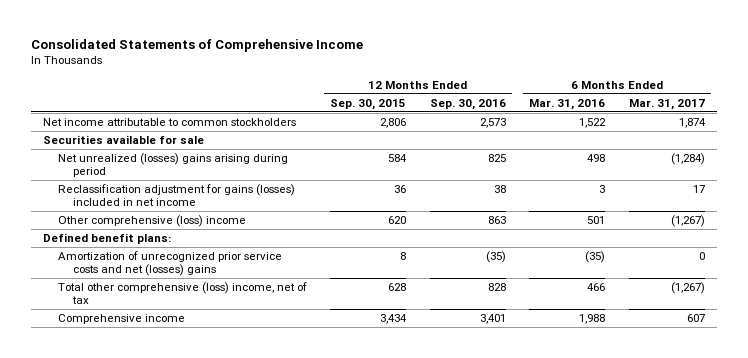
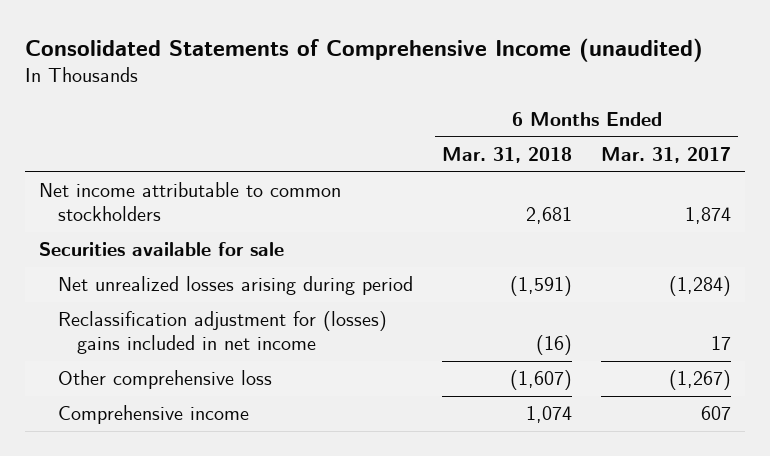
- Consolidated Statements of Comprehensive Income
+ Consolidated Statements of Comprehensive Income (unaudited)
- | 12 Months Ended Sep. 30, 2015 | 12 Months Ended Sep. 30, 2016 | 6 Months Ended Mar. 31, 2016 | 6 Months Ended Mar. 31, 2017
+ | 6 Months Ended Mar. 31, 2018 | 6 Months Ended Mar. 31, 2017
- Net unrealized (losses) gains arising during period | 584 | 825 | 498 | (1,284)
- Reclassification adjustment for gains (losses) included in net income | 36 | 38 | 3 | 17
- Other comprehensive (loss) income | 620 | 863 | 501 | (1,267)
- Defined benefit plans:
- Amortization of unrecognized prior service costs and net (losses) gains | 8 | (35) | (35) | 0
- Total other comprehensive (loss) income, net of tax | 628 | 828 | 466 | (1,267)
+ Net unrealized losses arising during period | (1,591) | (1,284)
+ Reclassification adjustment for (losses) gains included in net income | (16) | 17
+ Other comprehensive loss | (1,607) | (1,267)

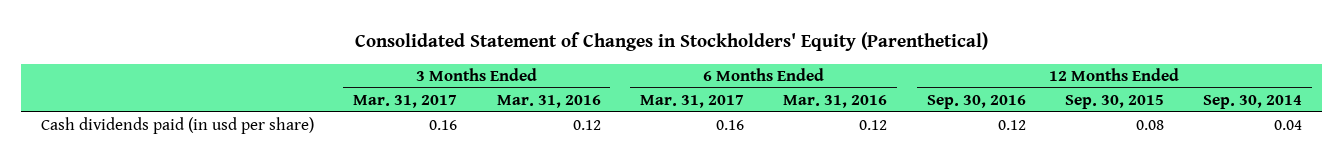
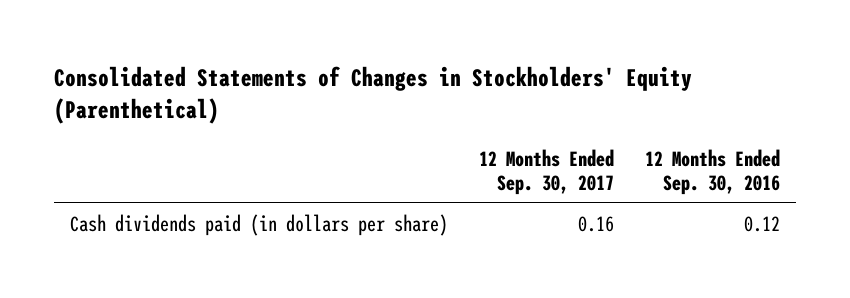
- Consolidated Statement of Changes in Stockholders' Equity (Parenthetical)
+ Consolidated Statements of Changes in Stockholders' Equity (Parenthetical)
- | 3 Months Ended Mar. 31, 2017 | 3 Months Ended Mar. 31, 2016 | 6 Months Ended Mar. 31, 2017 | 6 Months Ended Mar. 31, 2016 | 12 Months Ended Sep. 30, 2016 | 12 Months Ended Sep. 30, 2015 | 12 Months Ended Sep. 30, 2014
+ | 12 Months Ended Sep. 30, 2017 | 12 Months Ended Sep. 30, 2016
- Cash dividends paid (in usd per share) | 0.16 | 0.12 | 0.16 | 0.12 | 0.12 | 0.08 | 0.04
+ Cash dividends paid (in dollars per share) | 0.16 | 0.12

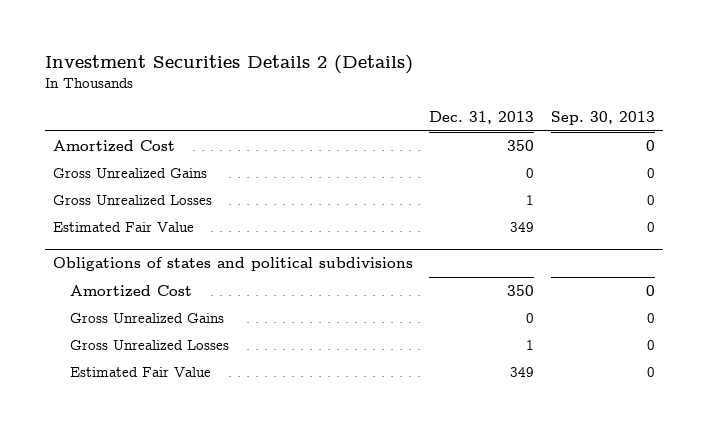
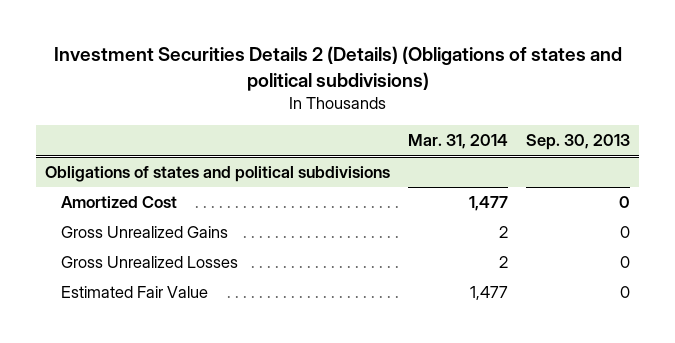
- Investment Securities Details 2 (Details)
+ Investment Securities Details 2 (Details) (Obligations of states and political subdivisions)
- | Dec. 31, 2013 | Sep. 30, 2013
+ | Mar. 31, 2014 | Sep. 30, 2013
- Amortized Cost | 350 | 0
- Gross Unrealized Gains | 0 | 0
- Gross Unrealized Losses | 1 | 0
- Estimated Fair Value | 349 | 0

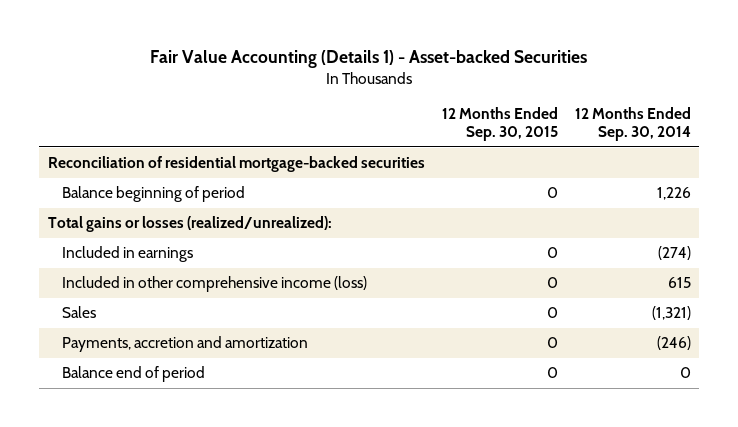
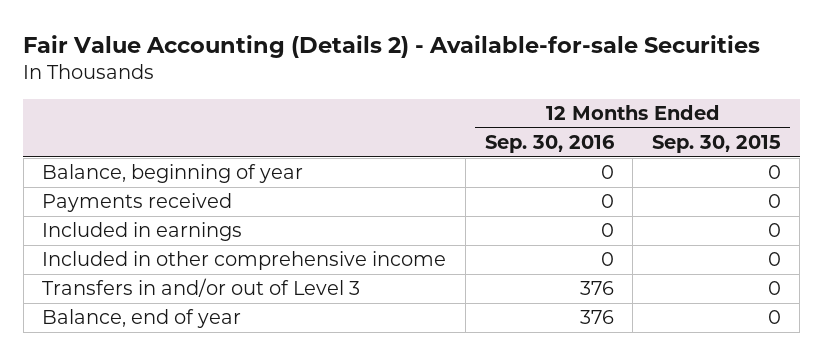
- Fair Value Accounting (Details 1) - Asset-backed Securities
+ Fair Value Accounting (Details 2) - Available-for-sale Securities
- | 12 Months Ended Sep. 30, 2015 | 12 Months Ended Sep. 30, 2014
+ | 12 Months Ended Sep. 30, 2016 | 12 Months Ended Sep. 30, 2015
- Reconciliation of residential mortgage-backed securities
- Balance beginning of period | 0 | 1,226
- Total gains or losses (realized/unrealized):
+ Balance, beginning of year | 0 | 0
+ Payments received | 0 | 0
- Included in other comprehensive income (loss) | 0 | 615
- Sales | 0 | (1,321)
- Payments, accretion and amortization | 0 | (246)
- Balance end of period | 0 | 0
+ Included in other comprehensive income | 0 | 0
+ Transfers in and/or out of Level 3 | 376 | 0
+ Balance, end of year | 376 | 0

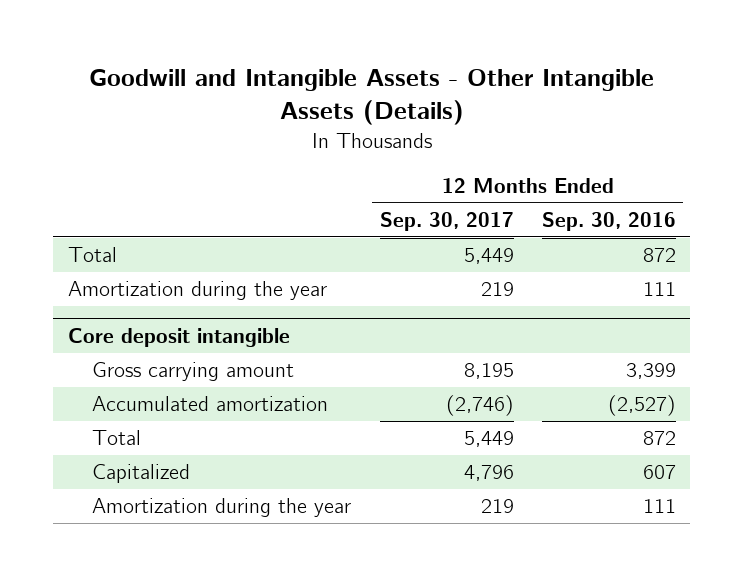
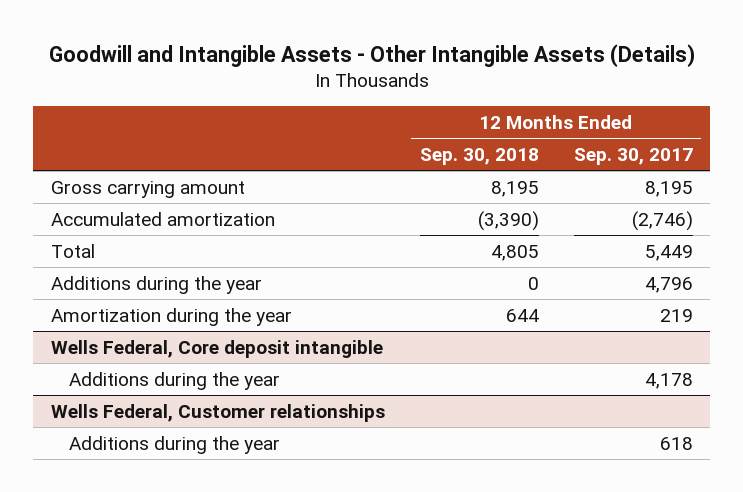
- | 12 Months Ended Sep. 30, 2017 | 12 Months Ended Sep. 30, 2016
+ | 12 Months Ended Sep. 30, 2018 | 12 Months Ended Sep. 30, 2017
- Total | 5,449 | 872
- Amortization during the year | 219 | 111
- Core deposit intangible
- Capitalized | 4,796 | 607
+ Additions during the year | 0 | 4,796
+ Wells Federal, Core deposit intangible
+ Additions during the year | | 4,178
+ Wells Federal, Customer relationships
+ Additions during the year | | 618

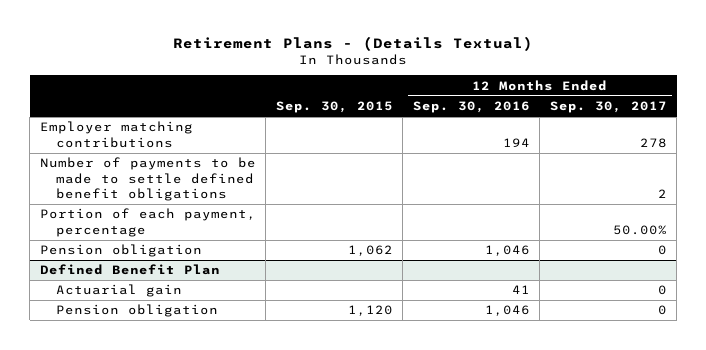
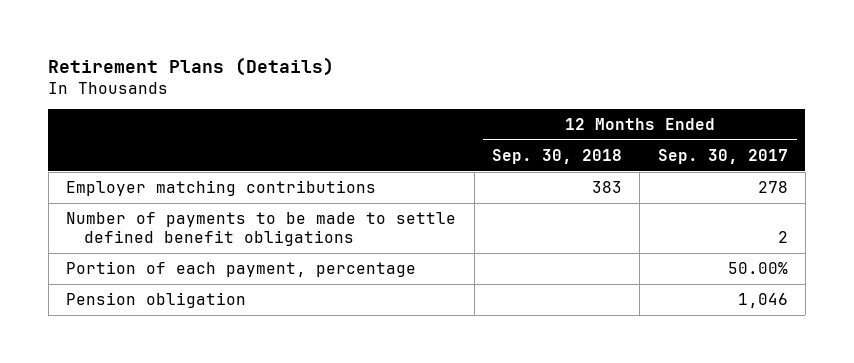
- Retirement Plans - (Details Textual)
+ Retirement Plans (Details)
- | Sep. 30, 2015 | 12 Months Ended Sep. 30, 2016 | 12 Months Ended Sep. 30, 2017
+ | 12 Months Ended Sep. 30, 2018 | 12 Months Ended Sep. 30, 2017
- Pension obligation | 1,062 | 1,046 | 0
- Defined Benefit Plan
- Actuarial gain | | 41 | 0
- Pension obligation | 1,120 | 1,046 | 0
+ Pension obligation | | 1,046

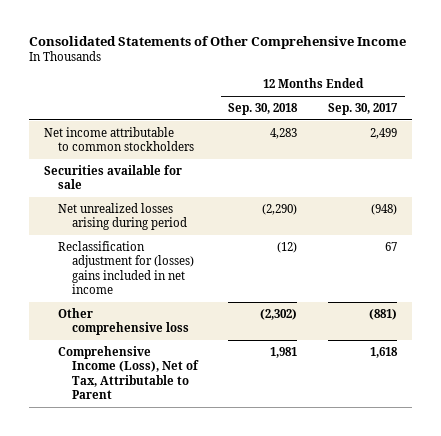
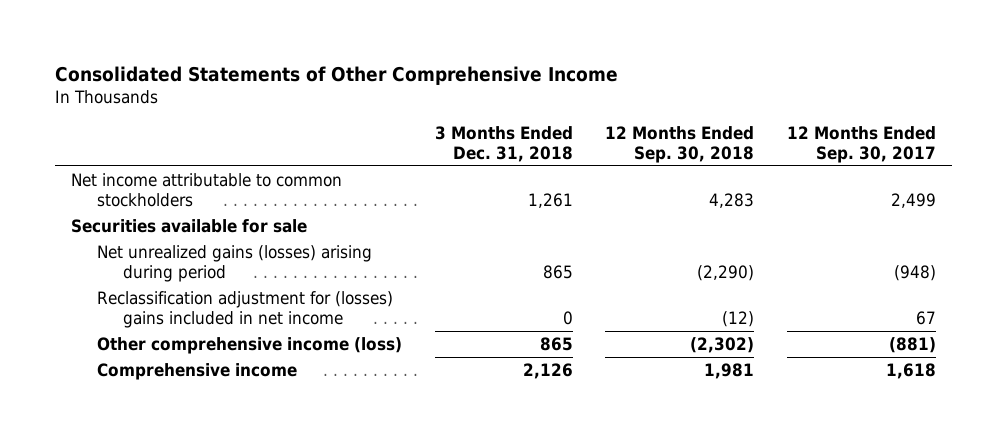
- | 12 Months Ended Sep. 30, 2018 | 12 Months Ended Sep. 30, 2017
+ | 3 Months Ended Dec. 31, 2018 | 12 Months Ended Sep. 30, 2018 | 12 Months Ended Sep. 30, 2017
- Net unrealized losses arising during period | (2,290) | (948)
+ Net unrealized gains (losses) arising during period | 865 | (2,290) | (948)
- Other comprehensive loss | (2,302) | (881)
- Comprehensive Income (Loss), Net of Tax, Attributable to Parent | 1,981 | 1,618
+ Other comprehensive income (loss) | 865 | (2,302) | (881)
+ Comprehensive income | 2,126 | 1,981 | 1,618

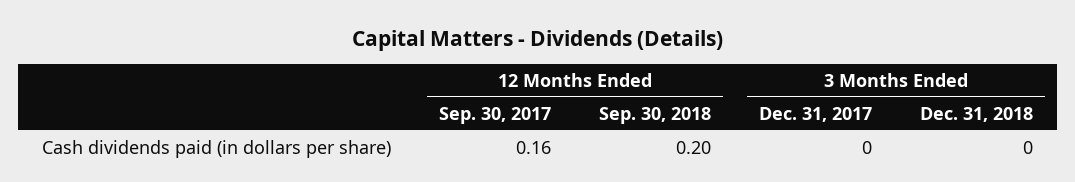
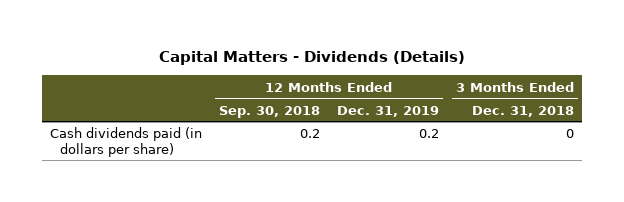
- | 12 Months Ended Sep. 30, 2017 | 12 Months Ended Sep. 30, 2018 | 3 Months Ended Dec. 31, 2017 | 3 Months Ended Dec. 31, 2018
+ | 12 Months Ended Sep. 30, 2018 | 12 Months Ended Dec. 31, 2019 | 3 Months Ended Dec. 31, 2018
- Cash dividends paid (in dollars per share) | 0.16 | 0.20 | 0 | 0
+ Cash dividends paid (in dollars per share) | 0.2 | 0.2 | 0

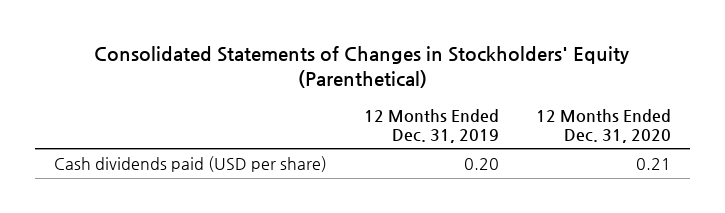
- Capital Matters - Dividends (Details)
+ Consolidated Statements of Changes in Stockholders' Equity (Parenthetical)
- | 12 Months Ended Sep. 30, 2018 | 12 Months Ended Dec. 31, 2019 | 3 Months Ended Dec. 31, 2018
+ | 12 Months Ended Dec. 31, 2019 | 12 Months Ended Dec. 31, 2020
- Cash dividends paid (in dollars per share) | 0.2 | 0.2 | 0
+ Cash dividends paid (USD per share) | 0.20 | 0.21

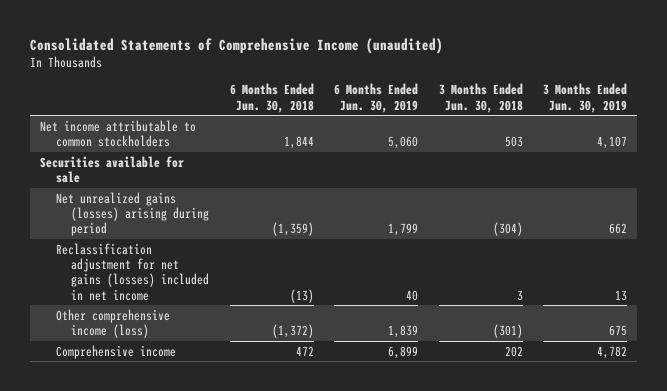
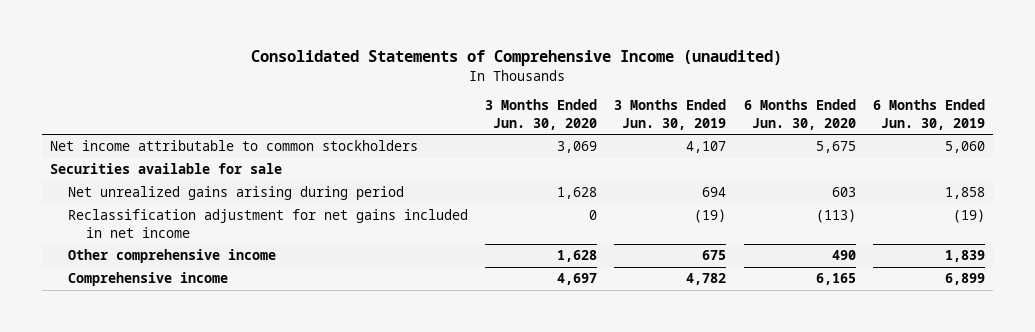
- | 6 Months Ended Jun. 30, 2018 | 6 Months Ended Jun. 30, 2019 | 3 Months Ended Jun. 30, 2018 | 3 Months Ended Jun. 30, 2019
+ | 3 Months Ended Jun. 30, 2020 | 3 Months Ended Jun. 30, 2019 | 6 Months Ended Jun. 30, 2020 | 6 Months Ended Jun. 30, 2019
- Net unrealized gains (losses) arising during period | (1,359) | 1,799 | (304) | 662
- Reclassification adjustment for net gains (losses) included in net income | (13) | 40 | 3 | 13
- Other comprehensive income (loss) | (1,372) | 1,839 | (301) | 675
+ Net unrealized gains arising during period | 1,628 | 694 | 603 | 1,858
+ Reclassification adjustment for net gains included in net income | 0 | (19) | (113) | (19)
+ Other comprehensive income | 1,628 | 675 | 490 | 1,839

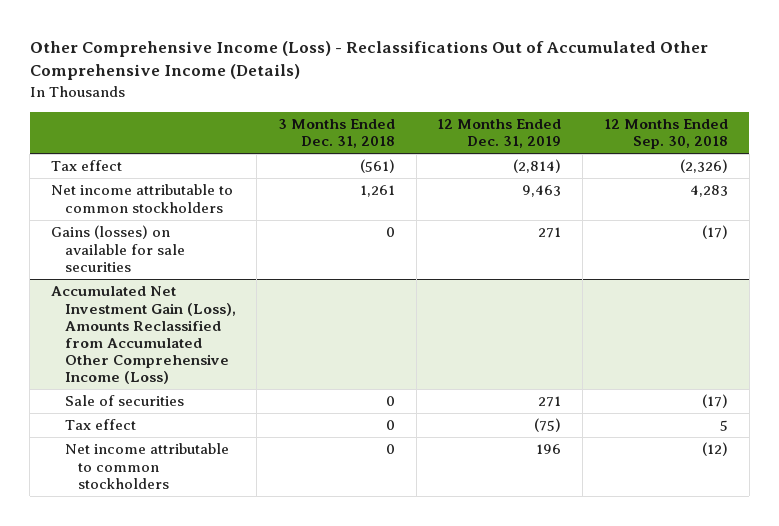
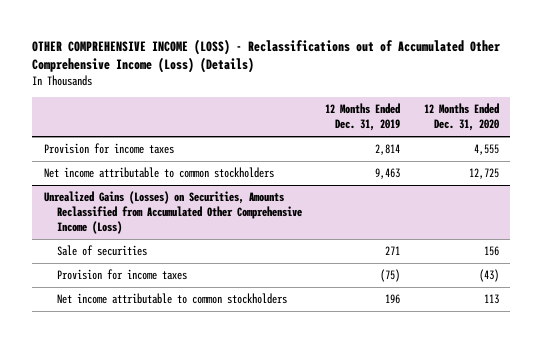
- Other Comprehensive Income (Loss) - Reclassifications Out of Accumulated Other Comprehensive Income (Details)
+ OTHER COMPREHENSIVE INCOME (LOSS) - Reclassifications out of Accumulated Other Comprehensive Income (Loss) (Details)
- | 3 Months Ended Dec. 31, 2018 | 12 Months Ended Dec. 31, 2019 | 12 Months Ended Sep. 30, 2018
+ | 12 Months Ended Dec. 31, 2019 | 12 Months Ended Dec. 31, 2020
- Tax effect | (561) | (2,814) | (2,326)
+ Provision for income taxes | 2,814 | 4,555
- Gains (losses) on available for sale securities | 0 | 271 | (17)
- Accumulated Net Investment Gain (Loss), Amounts Reclassified from Accumulated Other Comprehensive Income (Loss)
+ Unrealized Gains (Losses) on Securities, Amounts Reclassified from Accumulated Other Comprehensive Income (Loss)
- Tax effect | 0 | (75) | 5
+ Provision for income taxes | (75) | (43)

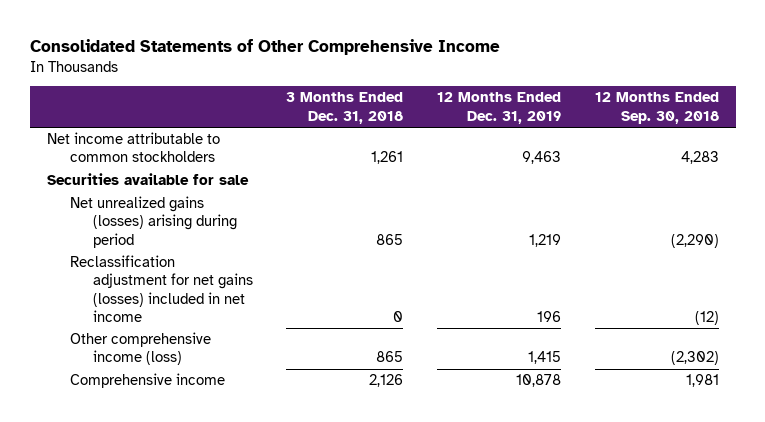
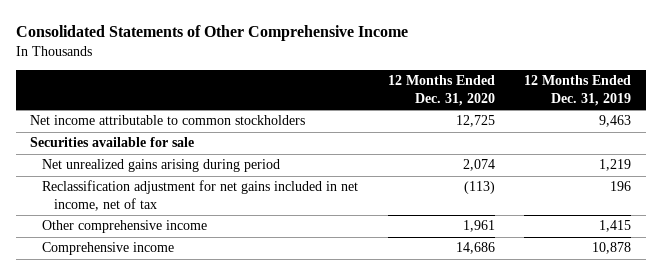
- | 3 Months Ended Dec. 31, 2018 | 12 Months Ended Dec. 31, 2019 | 12 Months Ended Sep. 30, 2018
+ | 12 Months Ended Dec. 31, 2020 | 12 Months Ended Dec. 31, 2019
- Net unrealized gains (losses) arising during period | 865 | 1,219 | (2,290)
- Reclassification adjustment for net gains (losses) included in net income | 0 | 196 | (12)
- Other comprehensive income (loss) | 865 | 1,415 | (2,302)
+ Net unrealized gains arising during period | 2,074 | 1,219
+ Reclassification adjustment for net gains included in net income, net of tax | (113) | 196
+ Other comprehensive income | 1,961 | 1,415

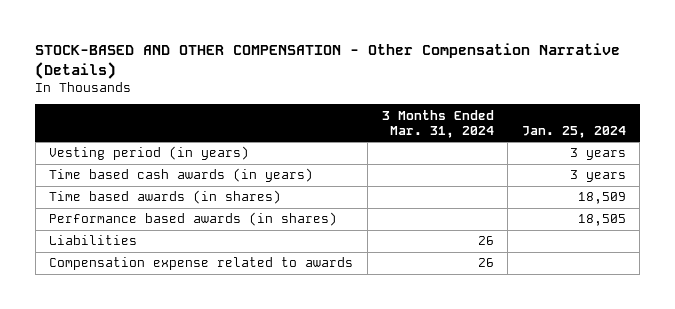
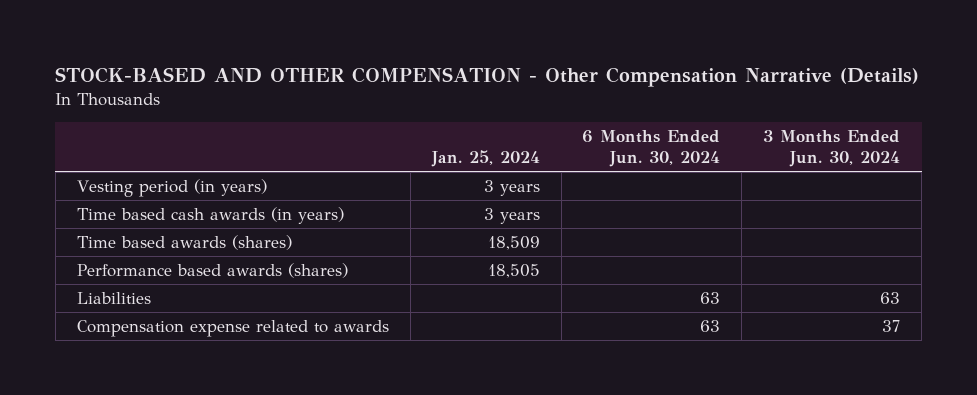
- | 3 Months Ended Mar. 31, 2024 | Jan. 25, 2024
+ | Jan. 25, 2024 | 6 Months Ended Jun. 30, 2024 | 3 Months Ended Jun. 30, 2024
- Time based awards (in shares) | | 18,509
- Performance based awards (in shares) | | 18,505
+ Time based awards (shares) | 18,509 | |
+ Performance based awards (shares) | 18,505 | |

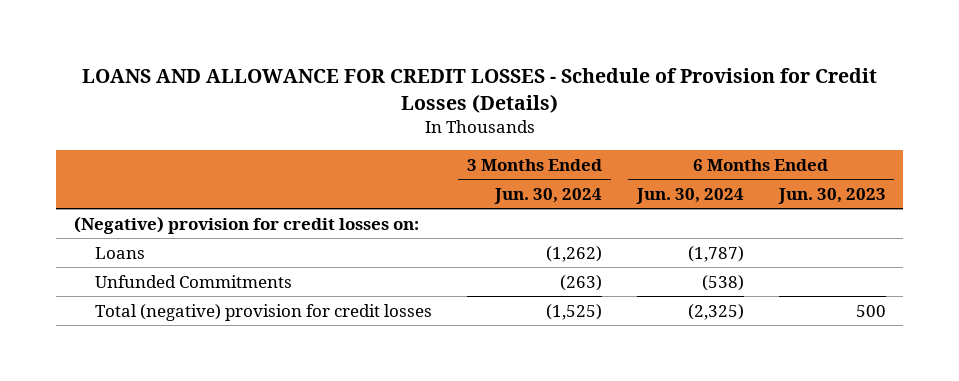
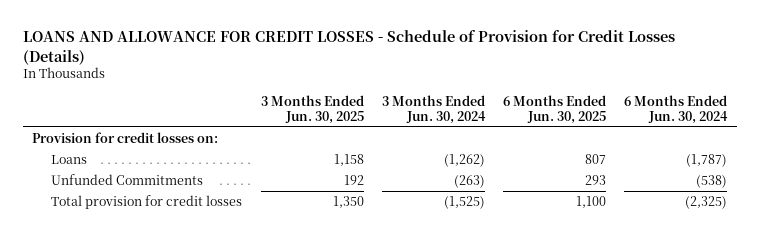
- | 3 Months Ended Jun. 30, 2024 | 6 Months Ended Jun. 30, 2024 | 6 Months Ended Jun. 30, 2023
+ | 3 Months Ended Jun. 30, 2025 | 3 Months Ended Jun. 30, 2024 | 6 Months Ended Jun. 30, 2025 | 6 Months Ended Jun. 30, 2024
- (Negative) provision for credit losses on:
+ Provision for credit losses on:
- Total (negative) provision for credit losses | (1,525) | (2,325) | 500
+ Total provision for credit losses | 1,350 | (1,525) | 1,100 | (2,325)

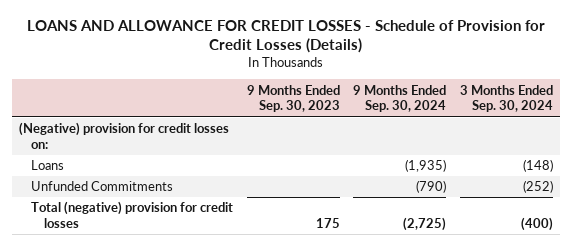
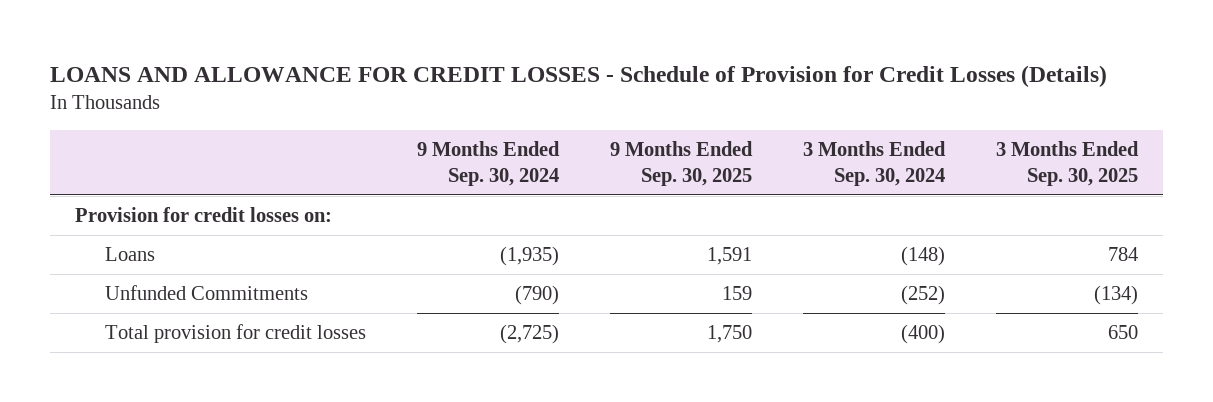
- | 9 Months Ended Sep. 30, 2023 | 9 Months Ended Sep. 30, 2024 | 3 Months Ended Sep. 30, 2024
+ | 9 Months Ended Sep. 30, 2024 | 9 Months Ended Sep. 30, 2025 | 3 Months Ended Sep. 30, 2024 | 3 Months Ended Sep. 30, 2025
- (Negative) provision for credit losses on:
+ Provision for credit losses on:
- Total (negative) provision for credit losses | 175 | (2,725) | (400)
+ Total provision for credit losses | (2,725) | 1,750 | (400) | 650

